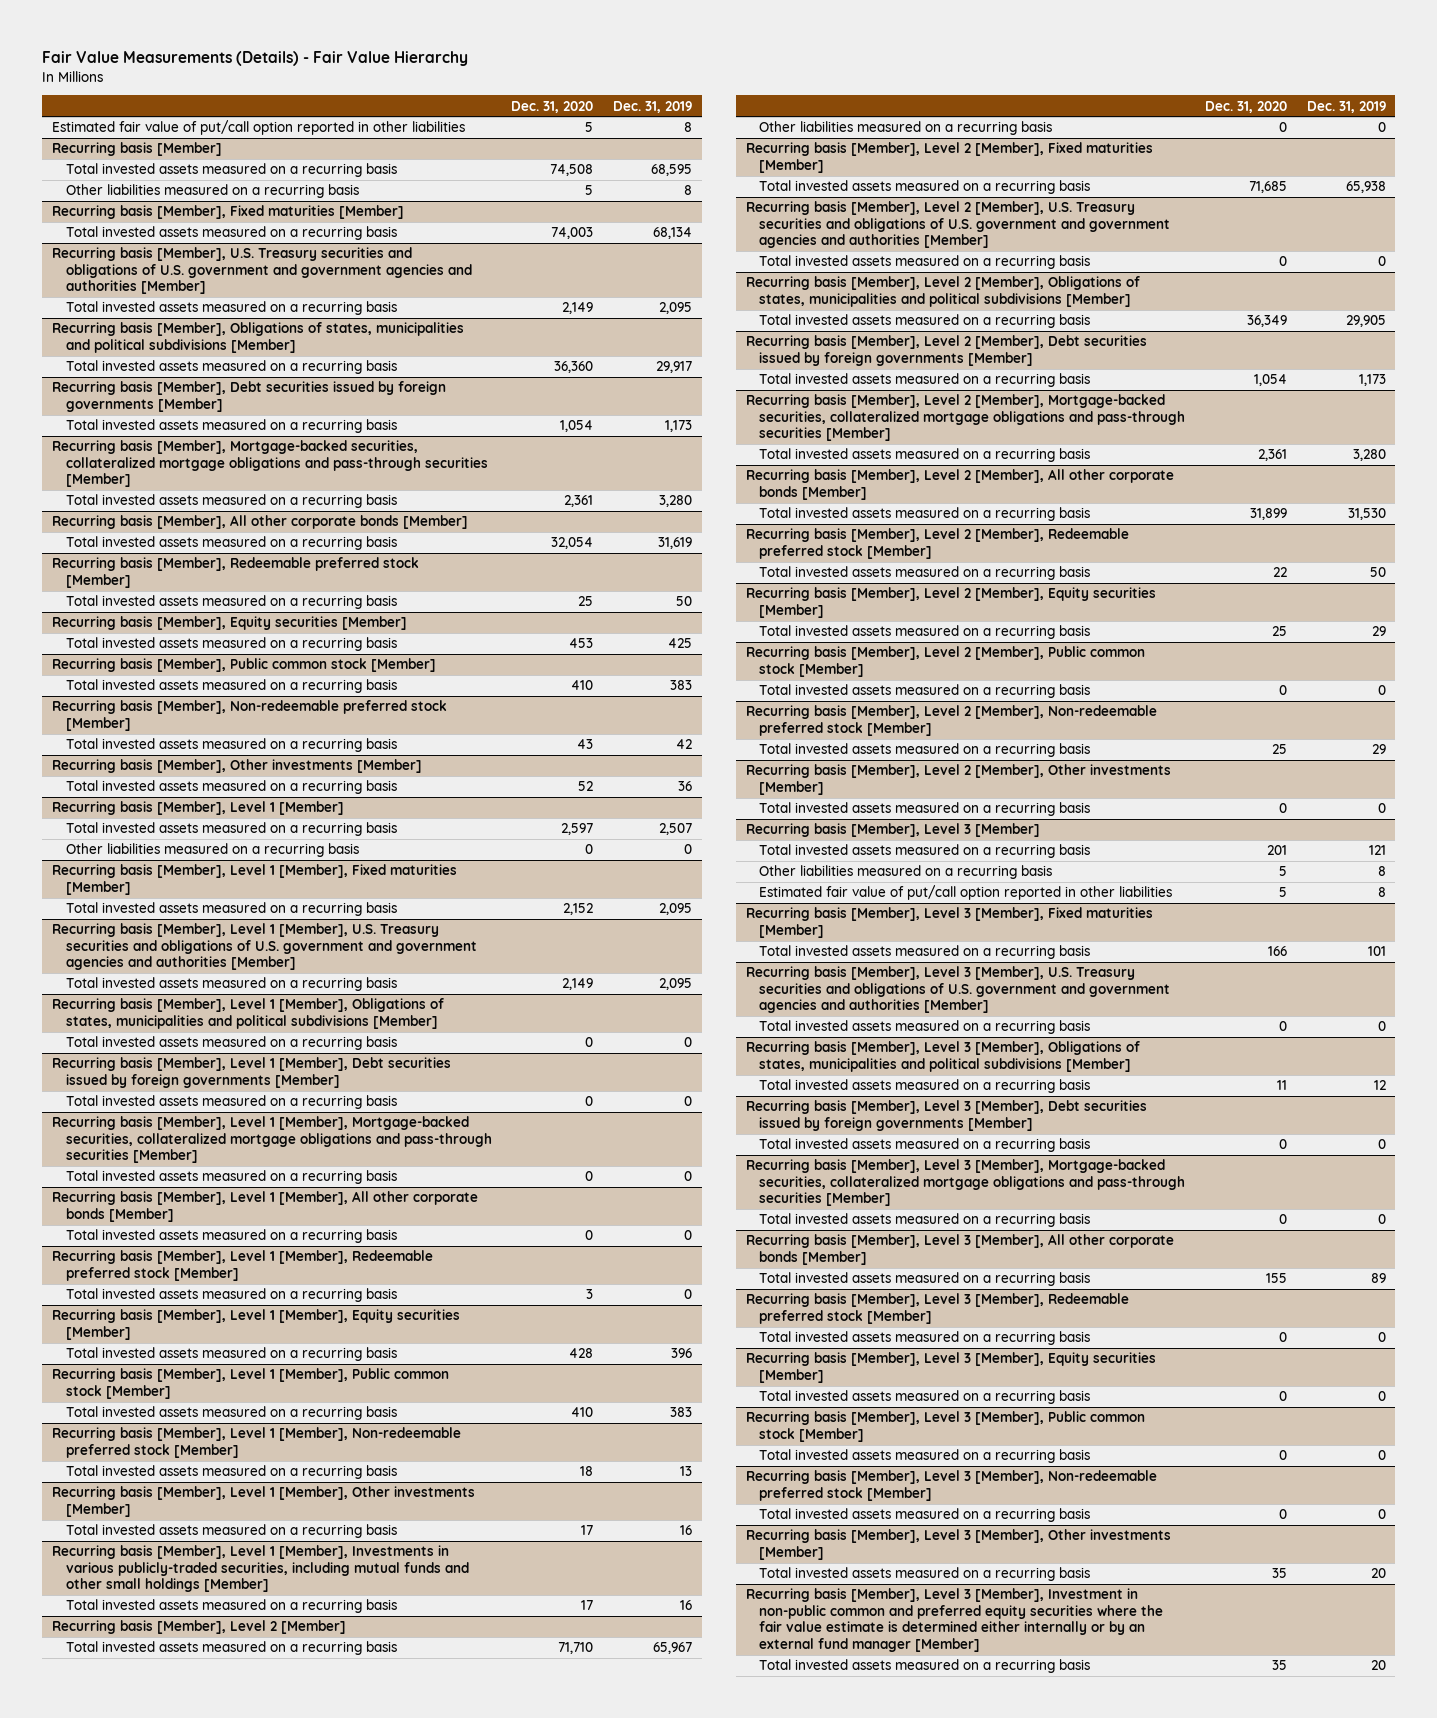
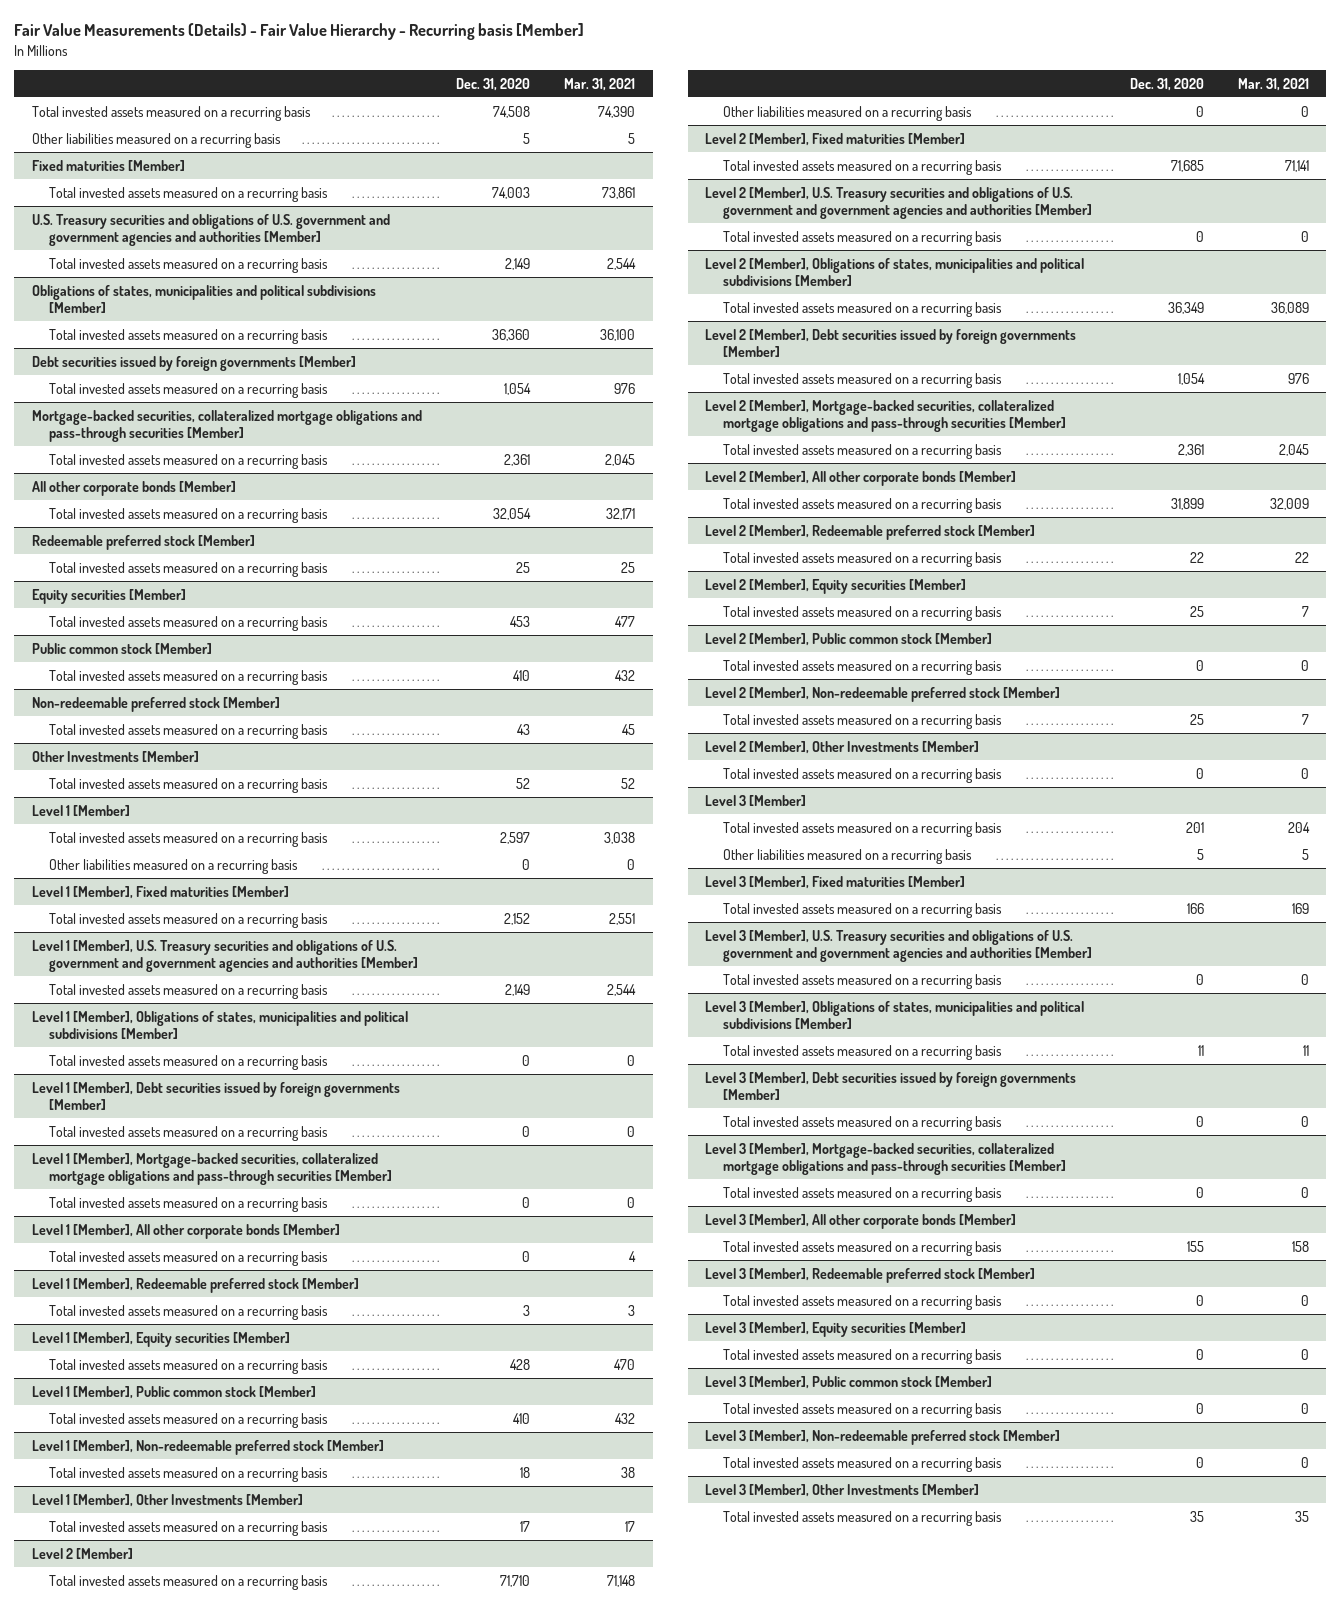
- Fair Value Measurements (Details) - Fair Value Hierarchy
+ Fair Value Measurements (Details) - Fair Value Hierarchy - Recurring basis [Member]
- | Dec. 31, 2020 | Dec. 31, 2019
+ | Dec. 31, 2020 | Mar. 31, 2021
- Estimated fair value of put/call option reported in other liabilities | 5 | 8
- Recurring basis [Member]
- Recurring basis [Member], Fixed maturities [Member]
+ Fixed maturities [Member]
- Recurring basis [Member], U.S. Treasury securities and obligations of U.S. government and government agencies and authorities [Member]
+ U.S. Treasury securities and obligations of U.S. government and government agencies and authorities [Member]
- Recurring basis [Member], Obligations of states, municipalities and political subdivisions [Member]
+ Obligations of states, municipalities and political subdivisions [Member]
- Recurring basis [Member], Debt securities issued by foreign governments [Member]
+ Debt securities issued by foreign governments [Member]
- Recurring basis [Member], Mortgage-backed securities, collateralized mortgage obligations and pass-through securities [Member]
+ Mortgage-backed securities, collateralized mortgage obligations and pass-through securities [Member]
- Recurring basis [Member], All other corporate bonds [Member]
+ All other corporate bonds [Member]
- Recurring basis [Member], Redeemable preferred stock [Member]
+ Redeemable preferred stock [Member]
- Recurring basis [Member], Equity securities [Member]
+ Equity securities [Member]
- Recurring basis [Member], Public common stock [Member]
+ Public common stock [Member]
- Recurring basis [Member], Non-redeemable preferred stock [Member]
+ Non-redeemable preferred stock [Member]
- Recurring basis [Member], Other investments [Member]
+ Other Investments [Member]
- Recurring basis [Member], Level 1 [Member]
+ Level 1 [Member]
- Recurring basis [Member], Level 1 [Member], Fixed maturities [Member]
+ Level 1 [Member], Fixed maturities [Member]
- Recurring basis [Member], Level 1 [Member], U.S. Treasury securities and obligations of U.S. government and government agencies and authorities [Member]
+ Level 1 [Member], U.S. Treasury securities and obligations of U.S. government and government agencies and authorities [Member]
- Recurring basis [Member], Level 1 [Member], Obligations of states, municipalities and political subdivisions [Member]
+ Level 1 [Member], Obligations of states, municipalities and political subdivisions [Member]
- Recurring basis [Member], Level 1 [Member], Debt securities issued by foreign governments [Member]
+ Level 1 [Member], Debt securities issued by foreign governments [Member]
- Recurring basis [Member], Level 1 [Member], Mortgage-backed securities, collateralized mortgage obligations and pass-through securities [Member]
+ Level 1 [Member], Mortgage-backed securities, collateralized mortgage obligations and pass-through securities [Member]
- Recurring basis [Member], Level 1 [Member], All other corporate bonds [Member]
+ Level 1 [Member], All other corporate bonds [Member]
- Recurring basis [Member], Level 1 [Member], Redeemable preferred stock [Member]
+ Level 1 [Member], Redeemable preferred stock [Member]
- Recurring basis [Member], Level 1 [Member], Equity securities [Member]
+ Level 1 [Member], Equity securities [Member]
- Recurring basis [Member], Level 1 [Member], Public common stock [Member]
+ Level 1 [Member], Public common stock [Member]
- Recurring basis [Member], Level 1 [Member], Non-redeemable preferred stock [Member]
+ Level 1 [Member], Non-redeemable preferred stock [Member]
- Recurring basis [Member], Level 1 [Member], Other investments [Member]
- Total invested assets measured on a recurring basis | 17 | 16
- Recurring basis [Member], Level 1 [Member], Investments in various publicly-traded securities, including mutual funds and other small holdings [Member]
+ Level 1 [Member], Other Investments [Member]
- Recurring basis [Member], Level 2 [Member]
+ Level 2 [Member]
- Recurring basis [Member], Level 2 [Member], Fixed maturities [Member]
+ Level 2 [Member], Fixed maturities [Member]
- Recurring basis [Member], Level 2 [Member], U.S. Treasury securities and obligations of U.S. government and government agencies and authorities [Member]
+ Level 2 [Member], U.S. Treasury securities and obligations of U.S. government and government agencies and authorities [Member]
- Recurring basis [Member], Level 2 [Member], Obligations of states, municipalities and political subdivisions [Member]
+ Level 2 [Member], Obligations of states, municipalities and political subdivisions [Member]
- Recurring basis [Member], Level 2 [Member], Debt securities issued by foreign governments [Member]
+ Level 2 [Member], Debt securities issued by foreign governments [Member]
- Recurring basis [Member], Level 2 [Member], Mortgage-backed securities, collateralized mortgage obligations and pass-through securities [Member]
+ Level 2 [Member], Mortgage-backed securities, collateralized mortgage obligations and pass-through securities [Member]
- Recurring basis [Member], Level 2 [Member], All other corporate bonds [Member]
+ Level 2 [Member], All other corporate bonds [Member]
- Recurring basis [Member], Level 2 [Member], Redeemable preferred stock [Member]
+ Level 2 [Member], Redeemable preferred stock [Member]
- Recurring basis [Member], Level 2 [Member], Equity securities [Member]
+ Level 2 [Member], Equity securities [Member]
- Recurring basis [Member], Level 2 [Member], Public common stock [Member]
+ Level 2 [Member], Public common stock [Member]
- Recurring basis [Member], Level 2 [Member], Non-redeemable preferred stock [Member]
+ Level 2 [Member], Non-redeemable preferred stock [Member]
- Recurring basis [Member], Level 2 [Member], Other investments [Member]
+ Level 2 [Member], Other Investments [Member]
- Recurring basis [Member], Level 3 [Member]
+ Level 3 [Member]
- Estimated fair value of put/call option reported in other liabilities | 5 | 8
- Recurring basis [Member], Level 3 [Member], Fixed maturities [Member]
+ Level 3 [Member], Fixed maturities [Member]
- Recurring basis [Member], Level 3 [Member], U.S. Treasury securities and obligations of U.S. government and government agencies and authorities [Member]
+ Level 3 [Member], U.S. Treasury securities and obligations of U.S. government and government agencies and authorities [Member]
- Recurring basis [Member], Level 3 [Member], Obligations of states, municipalities and political subdivisions [Member]
+ Level 3 [Member], Obligations of states, municipalities and political subdivisions [Member]
- Recurring basis [Member], Level 3 [Member], Debt securities issued by foreign governments [Member]
+ Level 3 [Member], Debt securities issued by foreign governments [Member]
- Recurring basis [Member], Level 3 [Member], Mortgage-backed securities, collateralized mortgage obligations and pass-through securities [Member]
+ Level 3 [Member], Mortgage-backed securities, collateralized mortgage obligations and pass-through securities [Member]
- Recurring basis [Member], Level 3 [Member], All other corporate bonds [Member]
+ Level 3 [Member], All other corporate bonds [Member]
- Recurring basis [Member], Level 3 [Member], Redeemable preferred stock [Member]
+ Level 3 [Member], Redeemable preferred stock [Member]
- Recurring basis [Member], Level 3 [Member], Equity securities [Member]
+ Level 3 [Member], Equity securities [Member]
- Recurring basis [Member], Level 3 [Member], Public common stock [Member]
+ Level 3 [Member], Public common stock [Member]
- Recurring basis [Member], Level 3 [Member], Non-redeemable preferred stock [Member]
+ Level 3 [Member], Non-redeemable preferred stock [Member]
- Recurring basis [Member], Level 3 [Member], Other investments [Member]
- Total invested assets measured on a recurring basis | 35 | 20
- Recurring basis [Member], Level 3 [Member], Investment in non-public common and preferred equity securities where the fair value estimate is determined either internally or by an external fund manager [Member]
+ Level 3 [Member], Other Investments [Member]

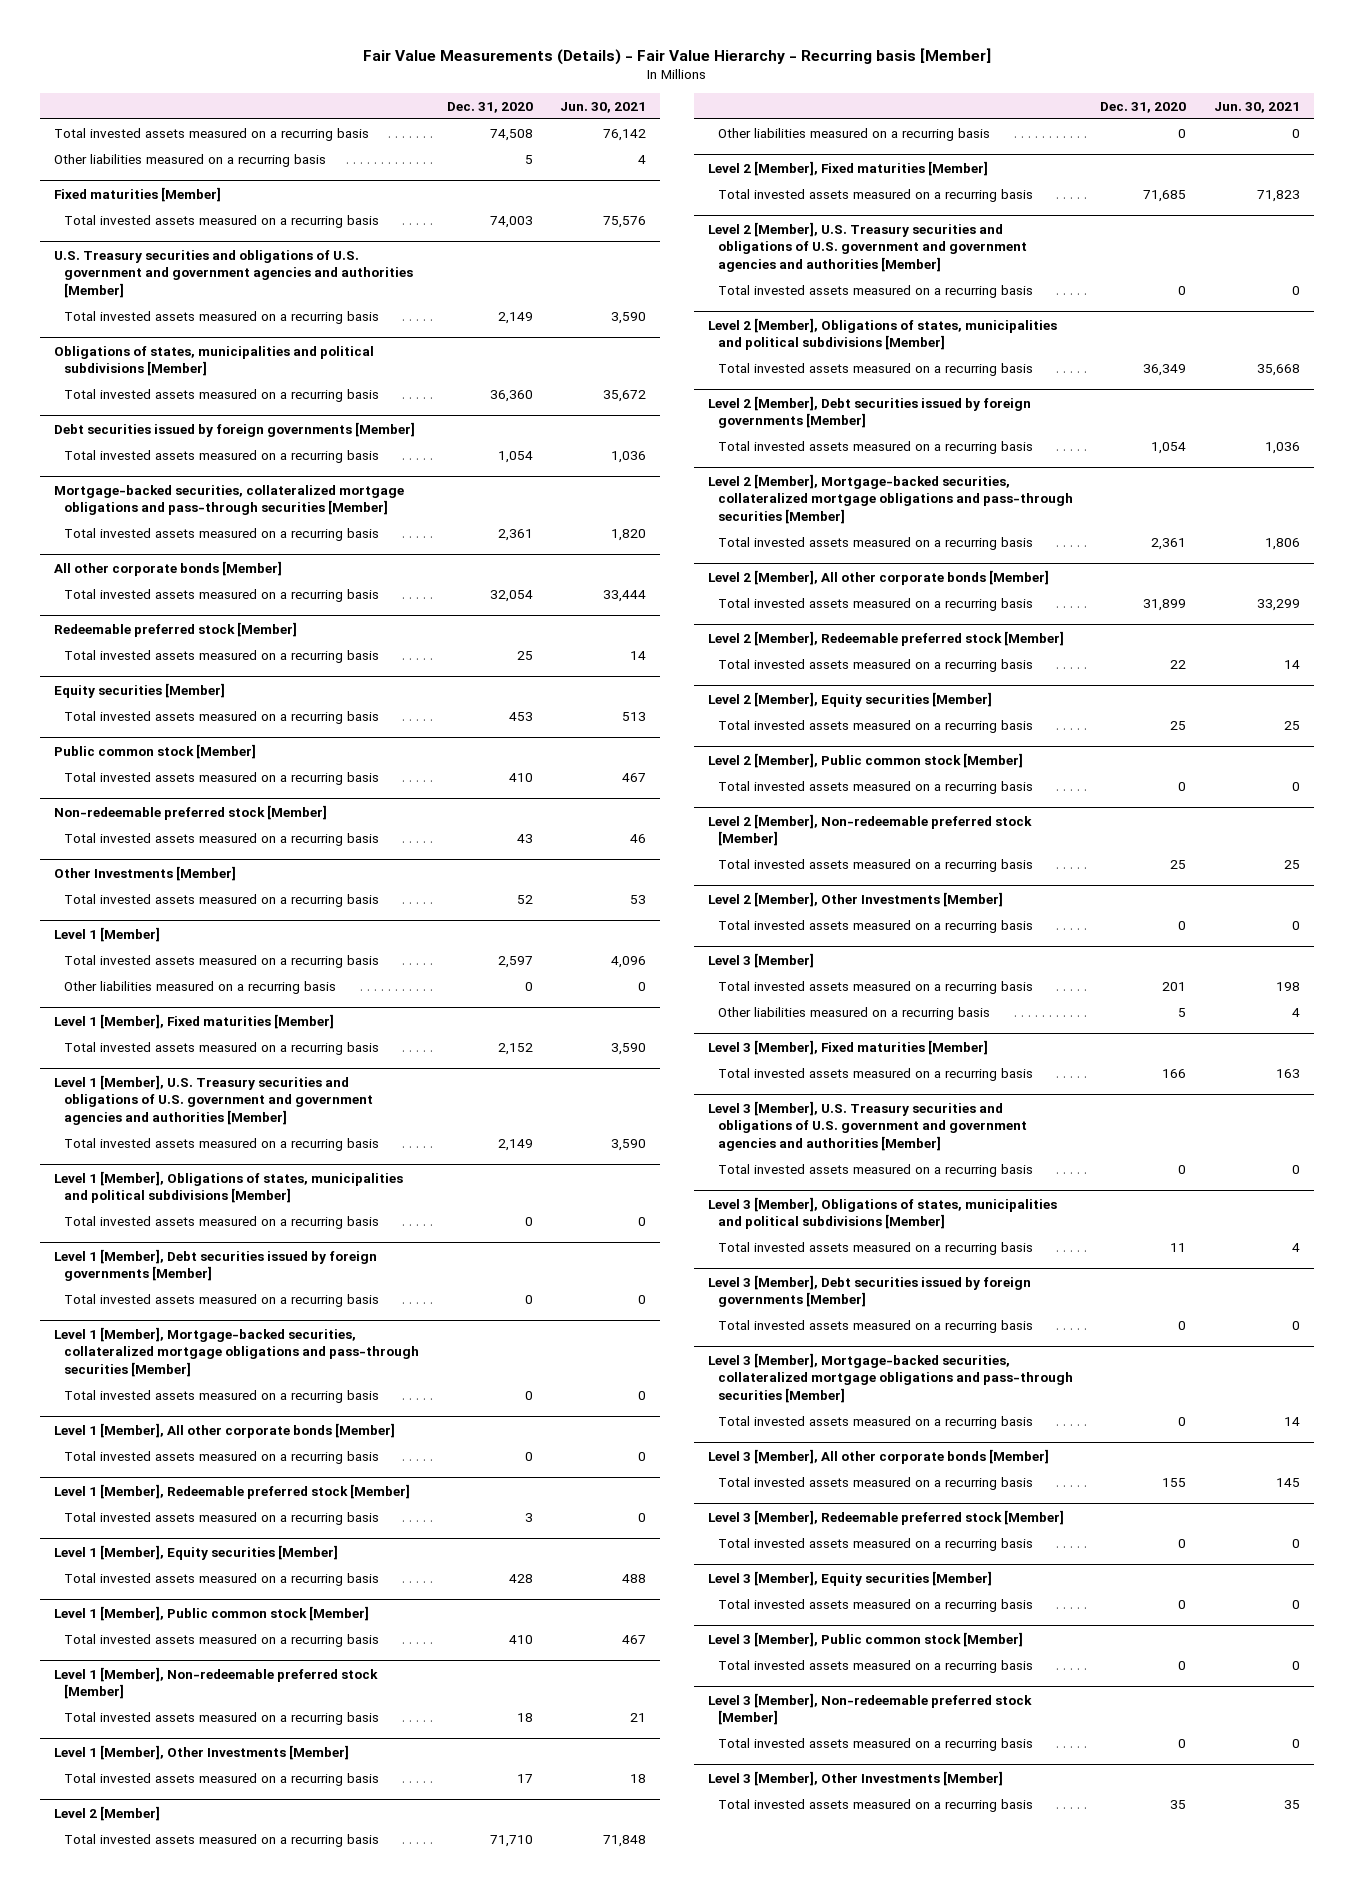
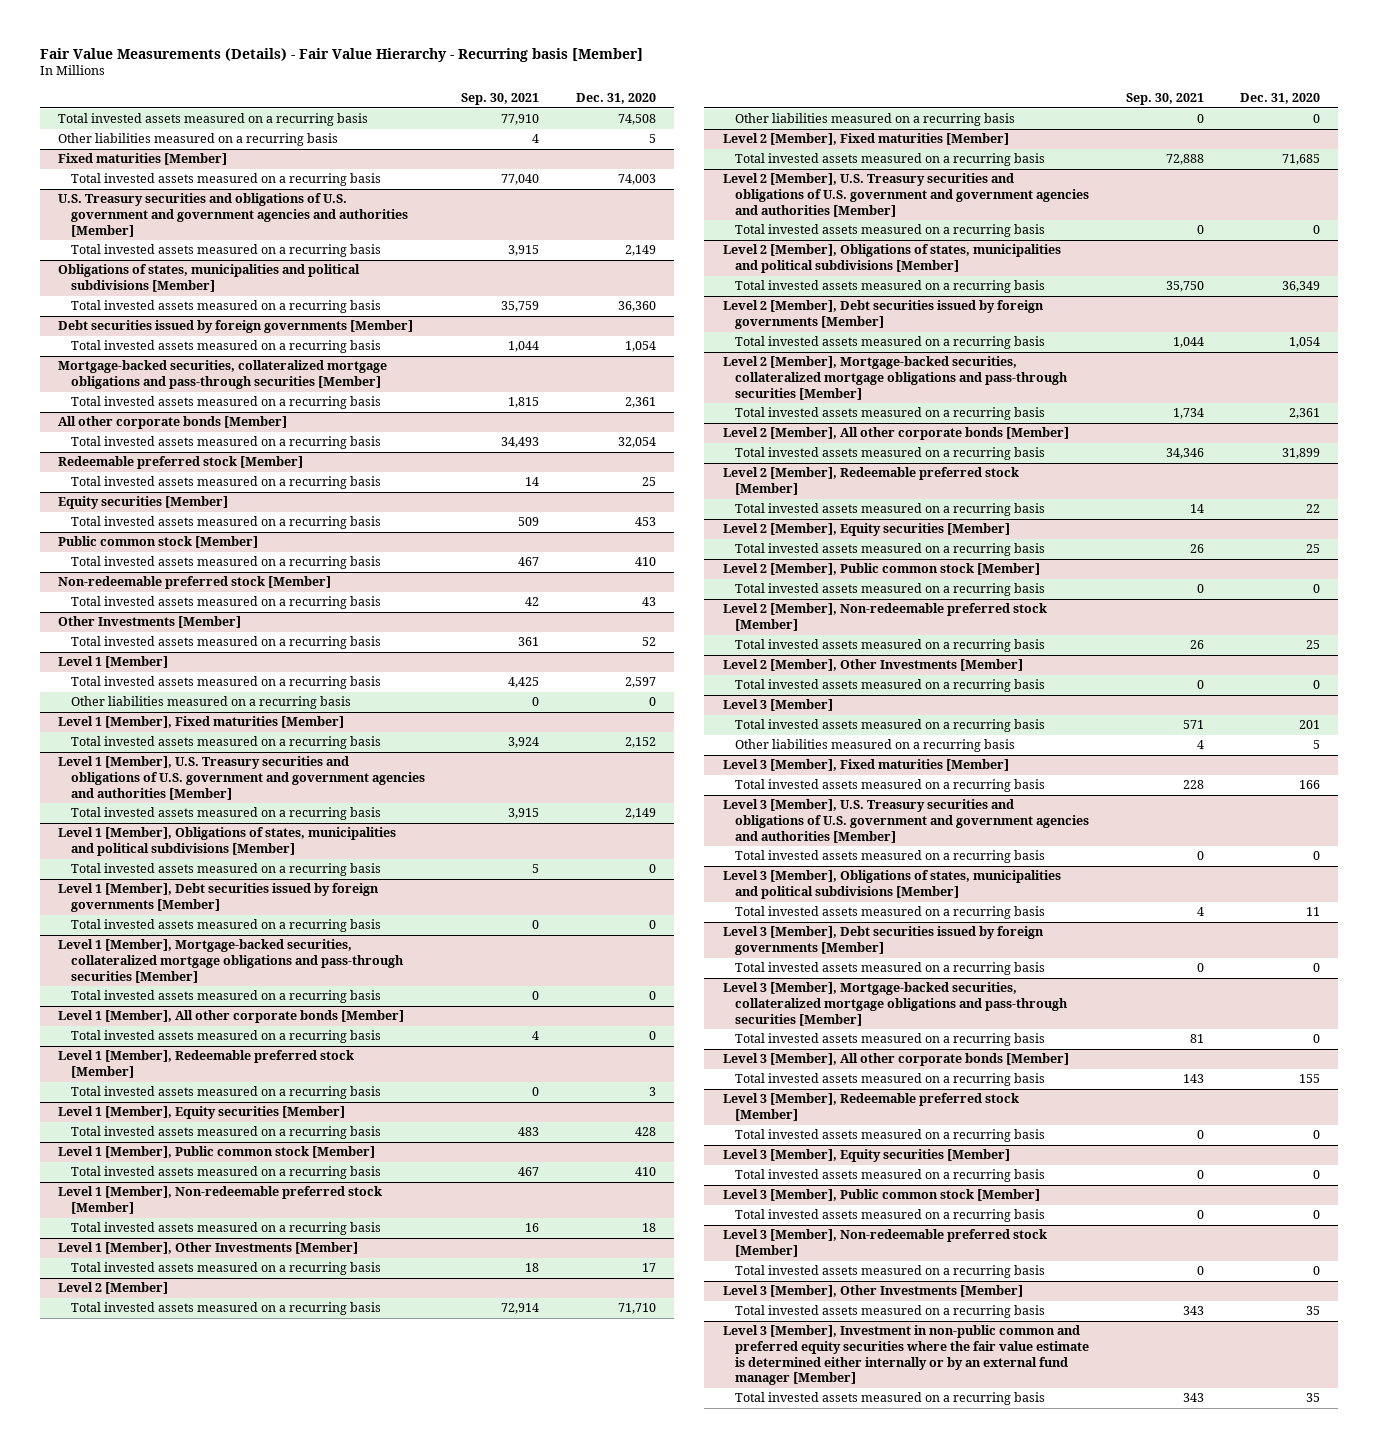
- | Dec. 31, 2020 | Jun. 30, 2021
+ | Sep. 30, 2021 | Dec. 31, 2020
+ Level 3 [Member], Investment in non-public common and preferred equity securities where the fair value estimate is determined either internally or by an external fund manager [Member]
+ Total invested assets measured on a recurring basis | 343 | 35

